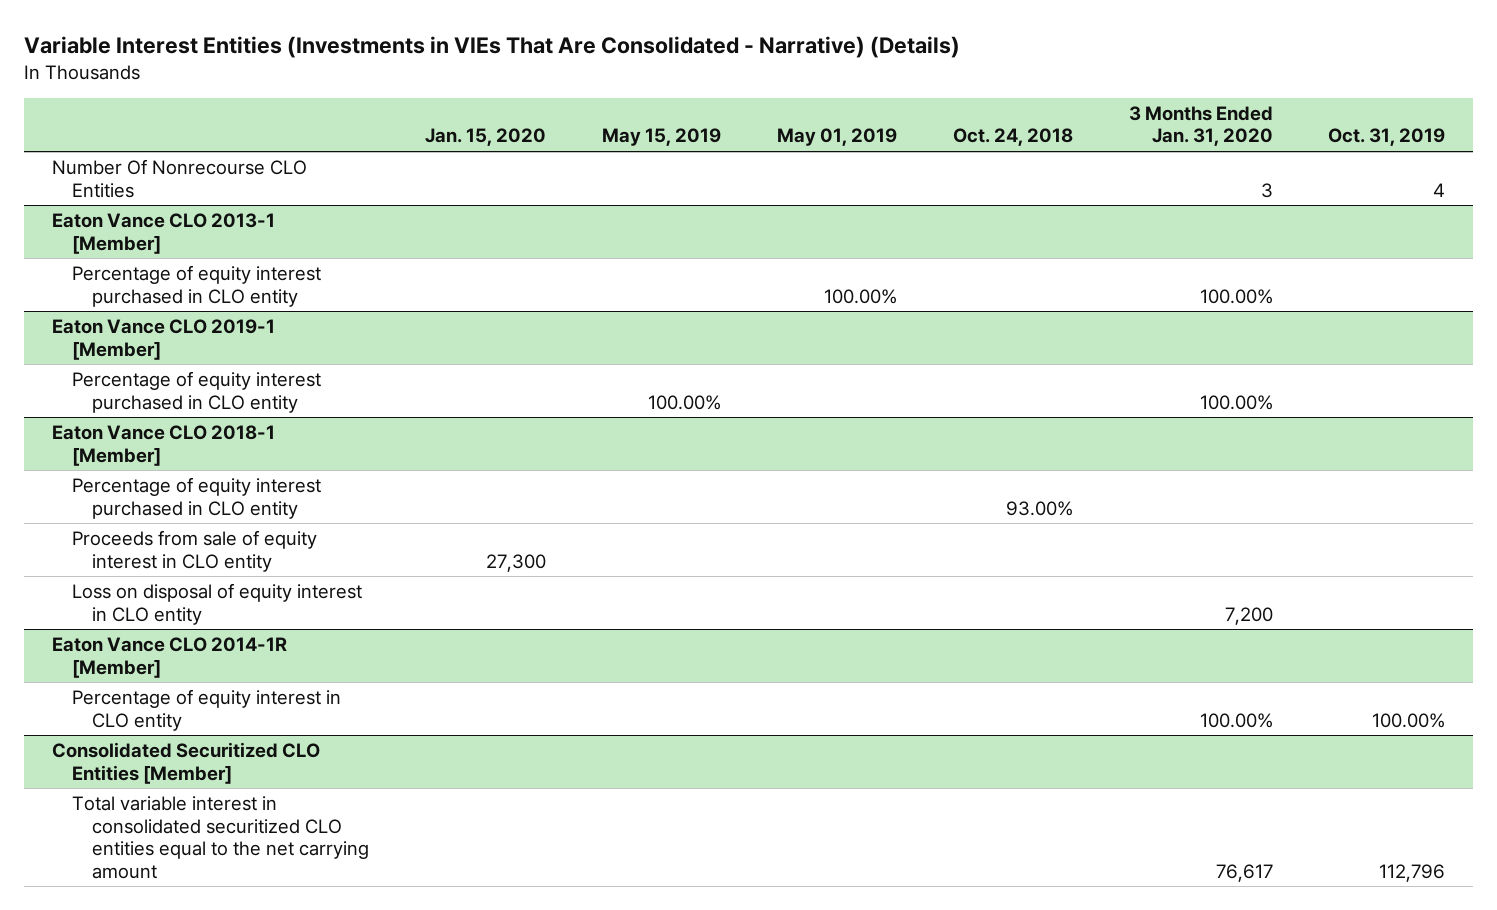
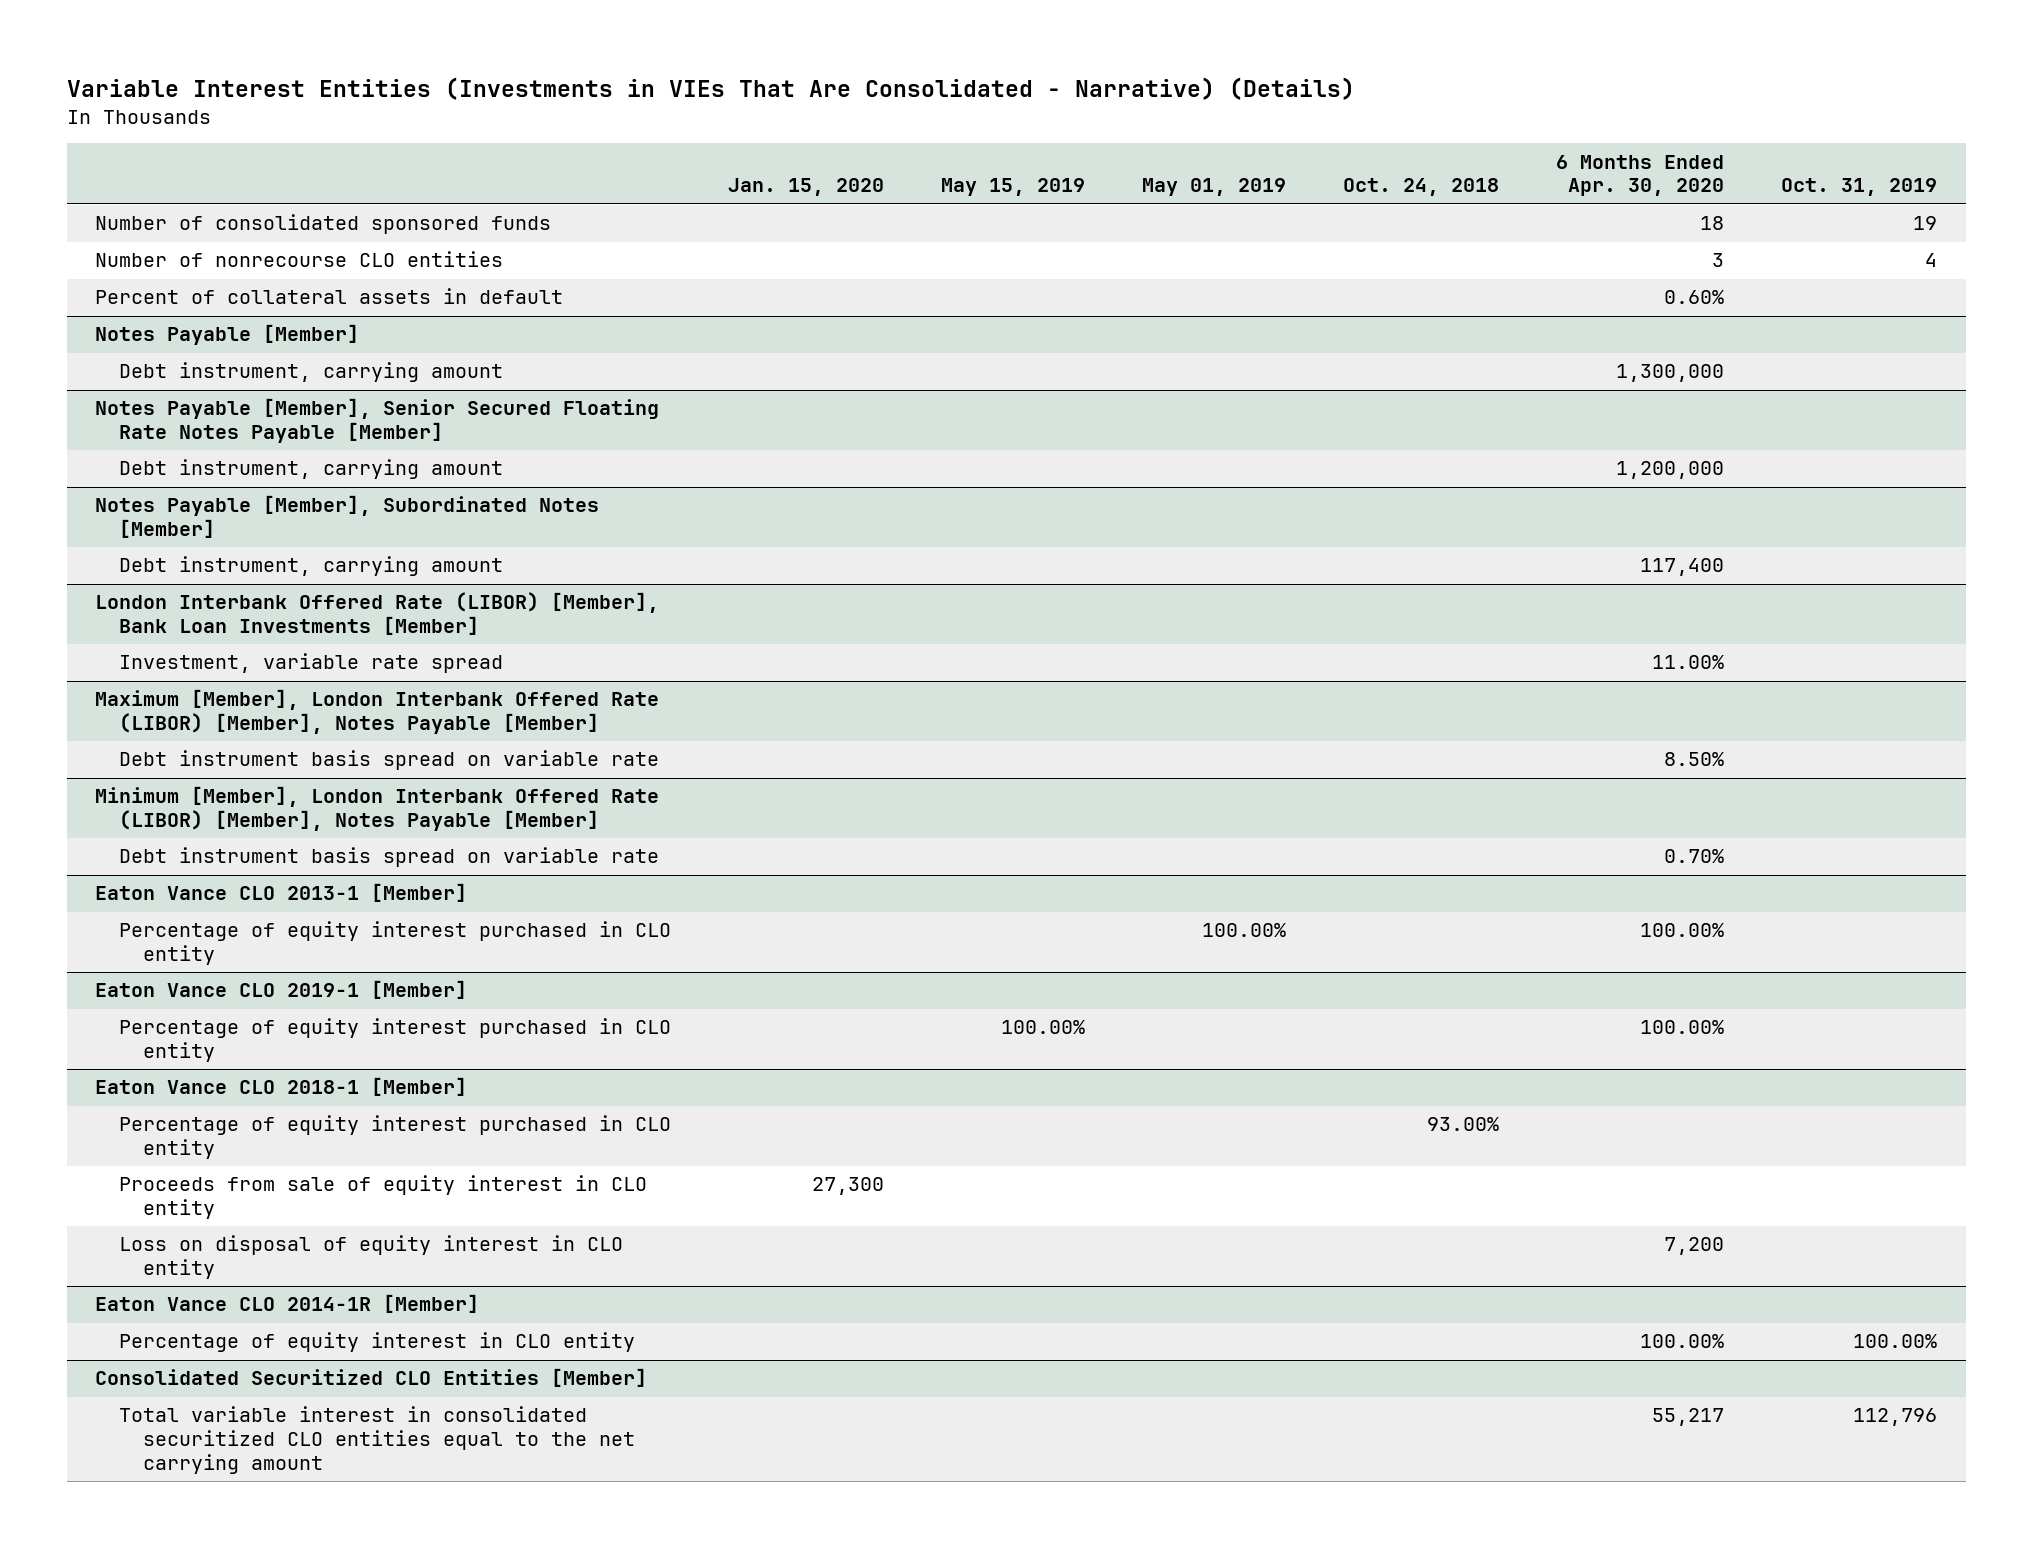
- | Jan. 15, 2020 | May 15, 2019 | May 01, 2019 | Oct. 24, 2018 | 3 Months Ended Jan. 31, 2020 | Oct. 31, 2019
+ | Jan. 15, 2020 | May 15, 2019 | May 01, 2019 | Oct. 24, 2018 | 6 Months Ended Apr. 30, 2020 | Oct. 31, 2019
- Number Of Nonrecourse CLO Entities | | | | | 3 | 4
+ Number of consolidated sponsored funds | | | | | 18 | 19
+ Number of nonrecourse CLO entities | | | | | 3 | 4
+ Percent of collateral assets in default | | | | | 0.60% |
+ Notes Payable [Member]
+ Debt instrument, carrying amount | | | | | 1,300,000 |
+ Notes Payable [Member], Senior Secured Floating Rate Notes Payable [Member]
+ Debt instrument, carrying amount | | | | | 1,200,000 |
+ Notes Payable [Member], Subordinated Notes [Member]
+ Debt instrument, carrying amount | | | | | 117,400 |
+ London Interbank Offered Rate (LIBOR) [Member], Bank Loan Investments [Member]
+ Investment, variable rate spread | | | | | 11.00% |
+ Maximum [Member], London Interbank Offered Rate (LIBOR) [Member], Notes Payable [Member]
+ Debt instrument basis spread on variable rate | | | | | 8.50% |
+ Minimum [Member], London Interbank Offered Rate (LIBOR) [Member], Notes Payable [Member]
+ Debt instrument basis spread on variable rate | | | | | 0.70% |

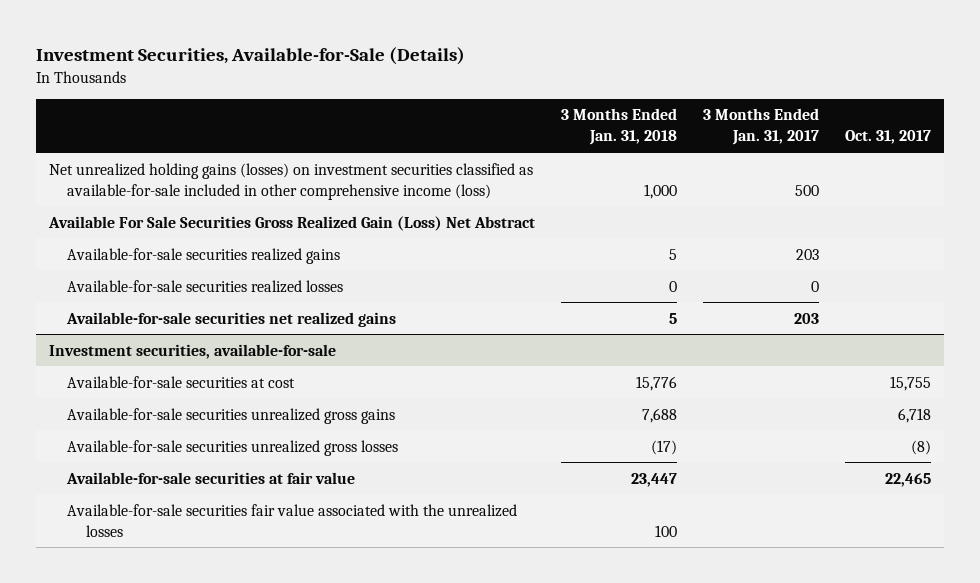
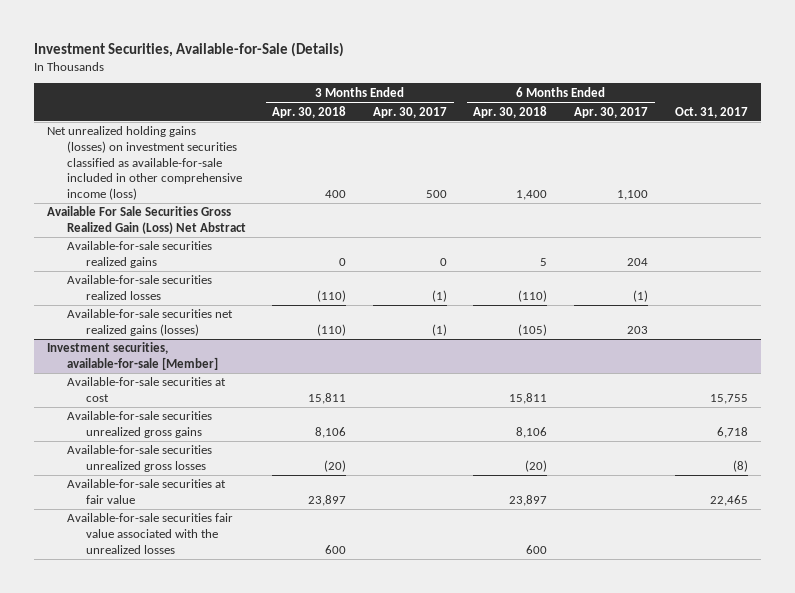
- | 3 Months Ended Jan. 31, 2018 | 3 Months Ended Jan. 31, 2017 | Oct. 31, 2017
+ | 3 Months Ended Apr. 30, 2018 | 3 Months Ended Apr. 30, 2017 | 6 Months Ended Apr. 30, 2018 | 6 Months Ended Apr. 30, 2017 | Oct. 31, 2017
- Available-for-sale securities net realized gains | 5 | 203 |
- Investment securities, available-for-sale
+ Available-for-sale securities net realized gains (losses) | (110) | (1) | (105) | 203 |
+ Investment securities, available-for-sale [Member]

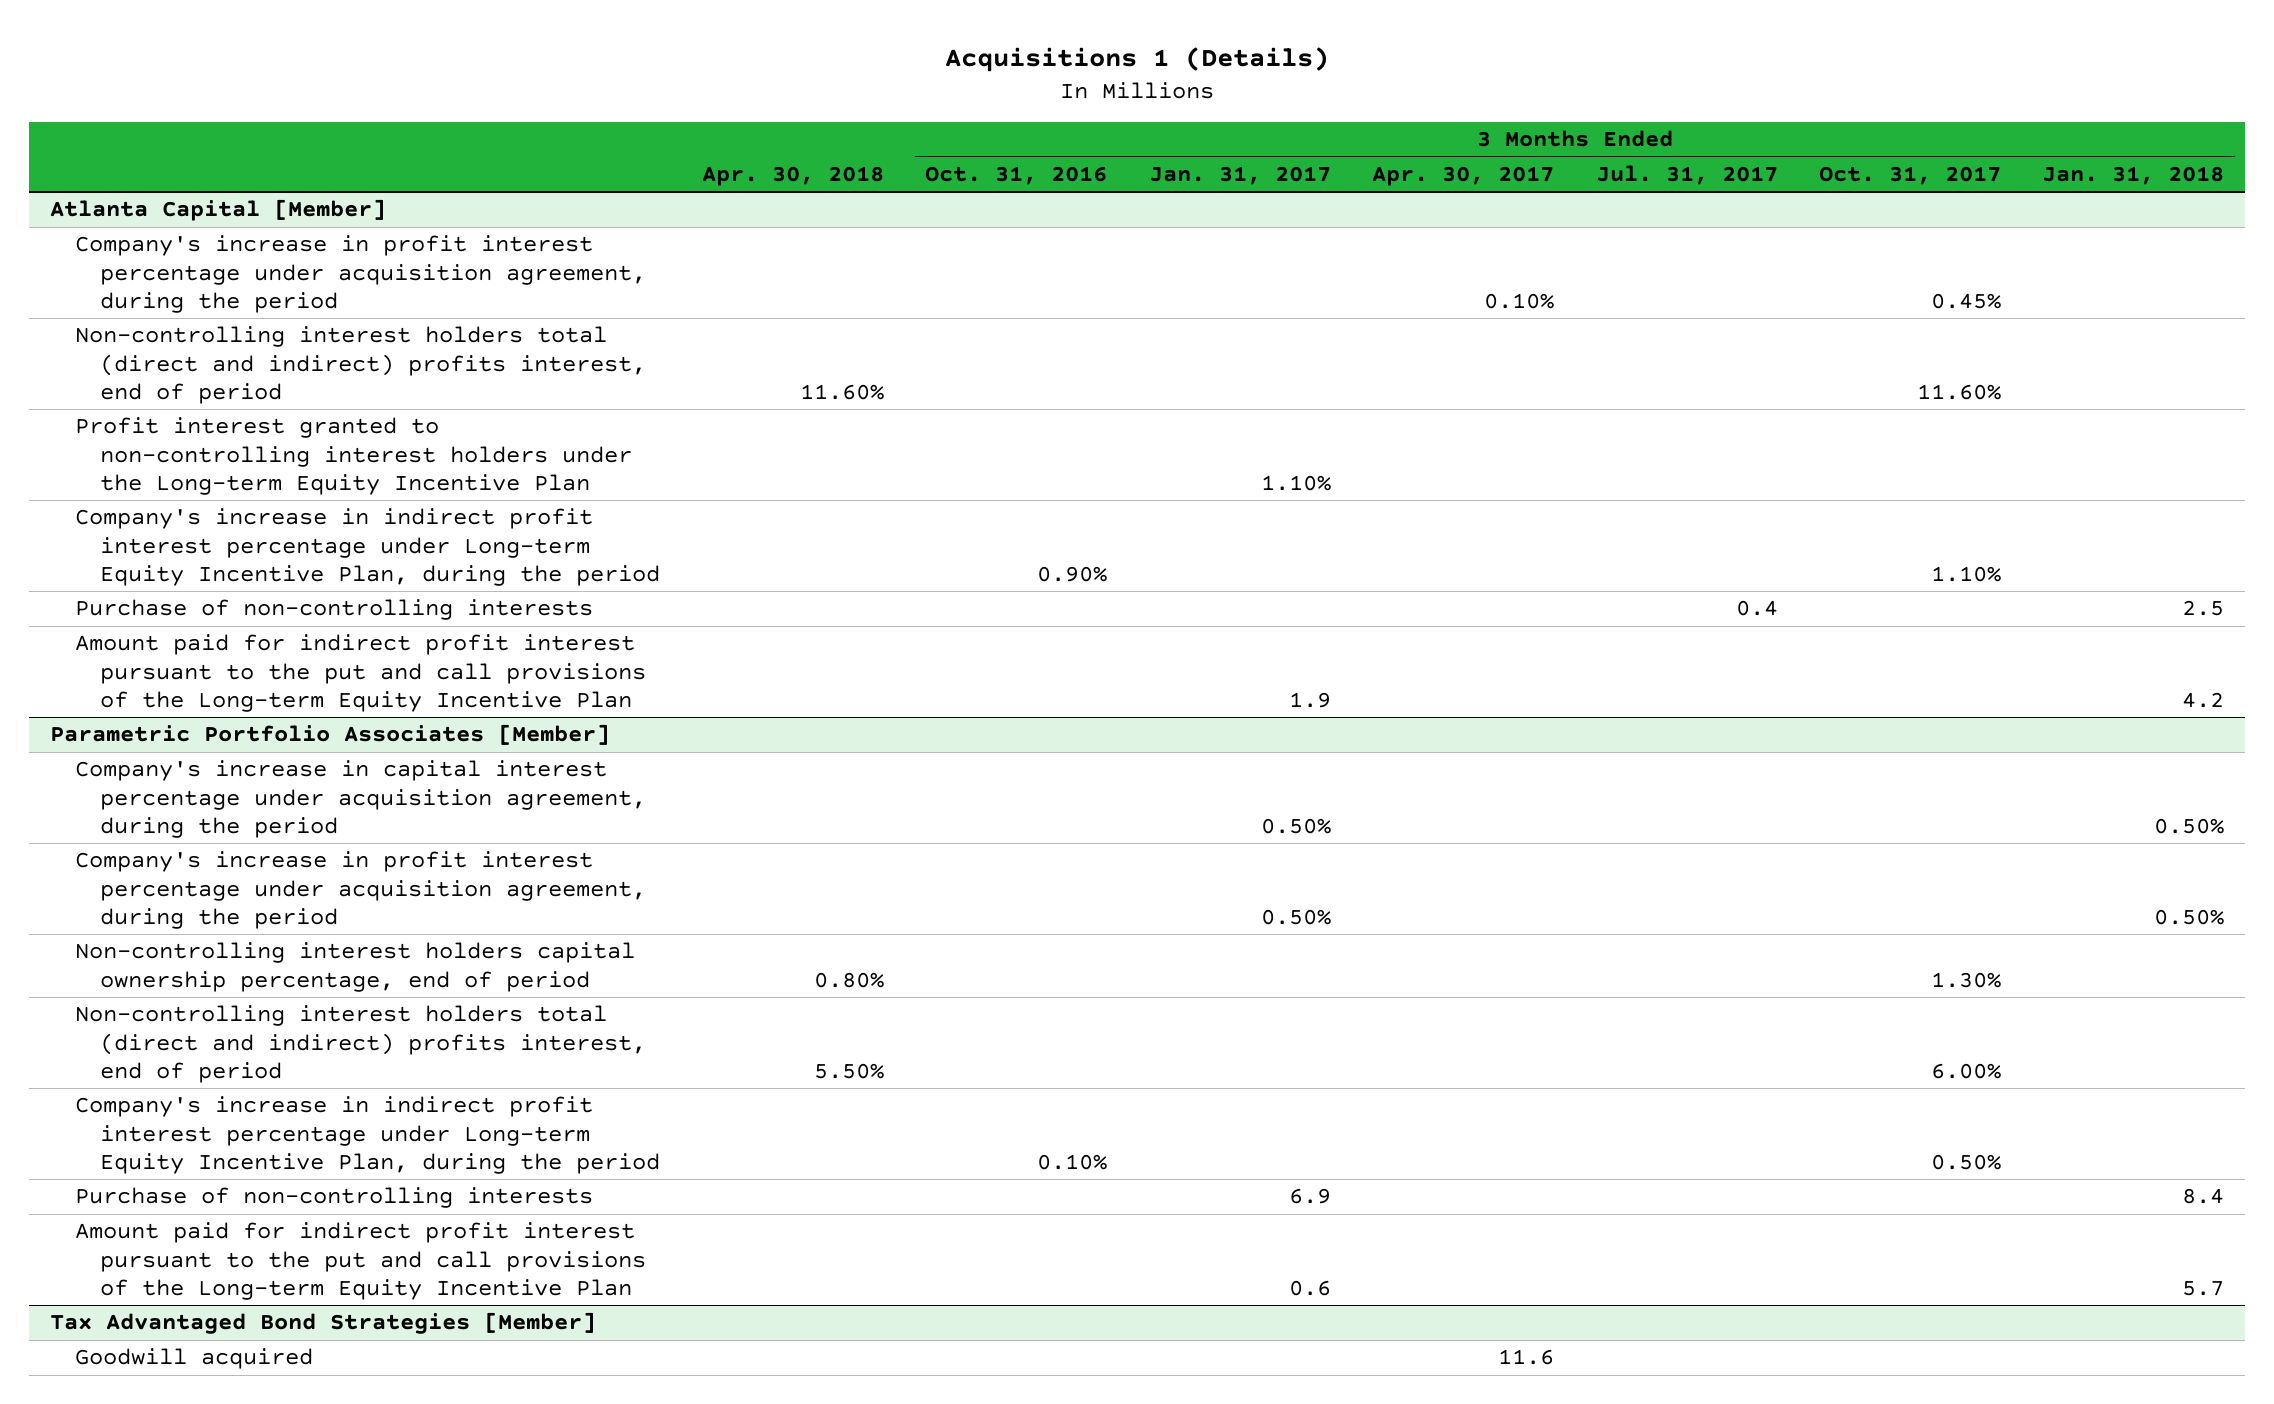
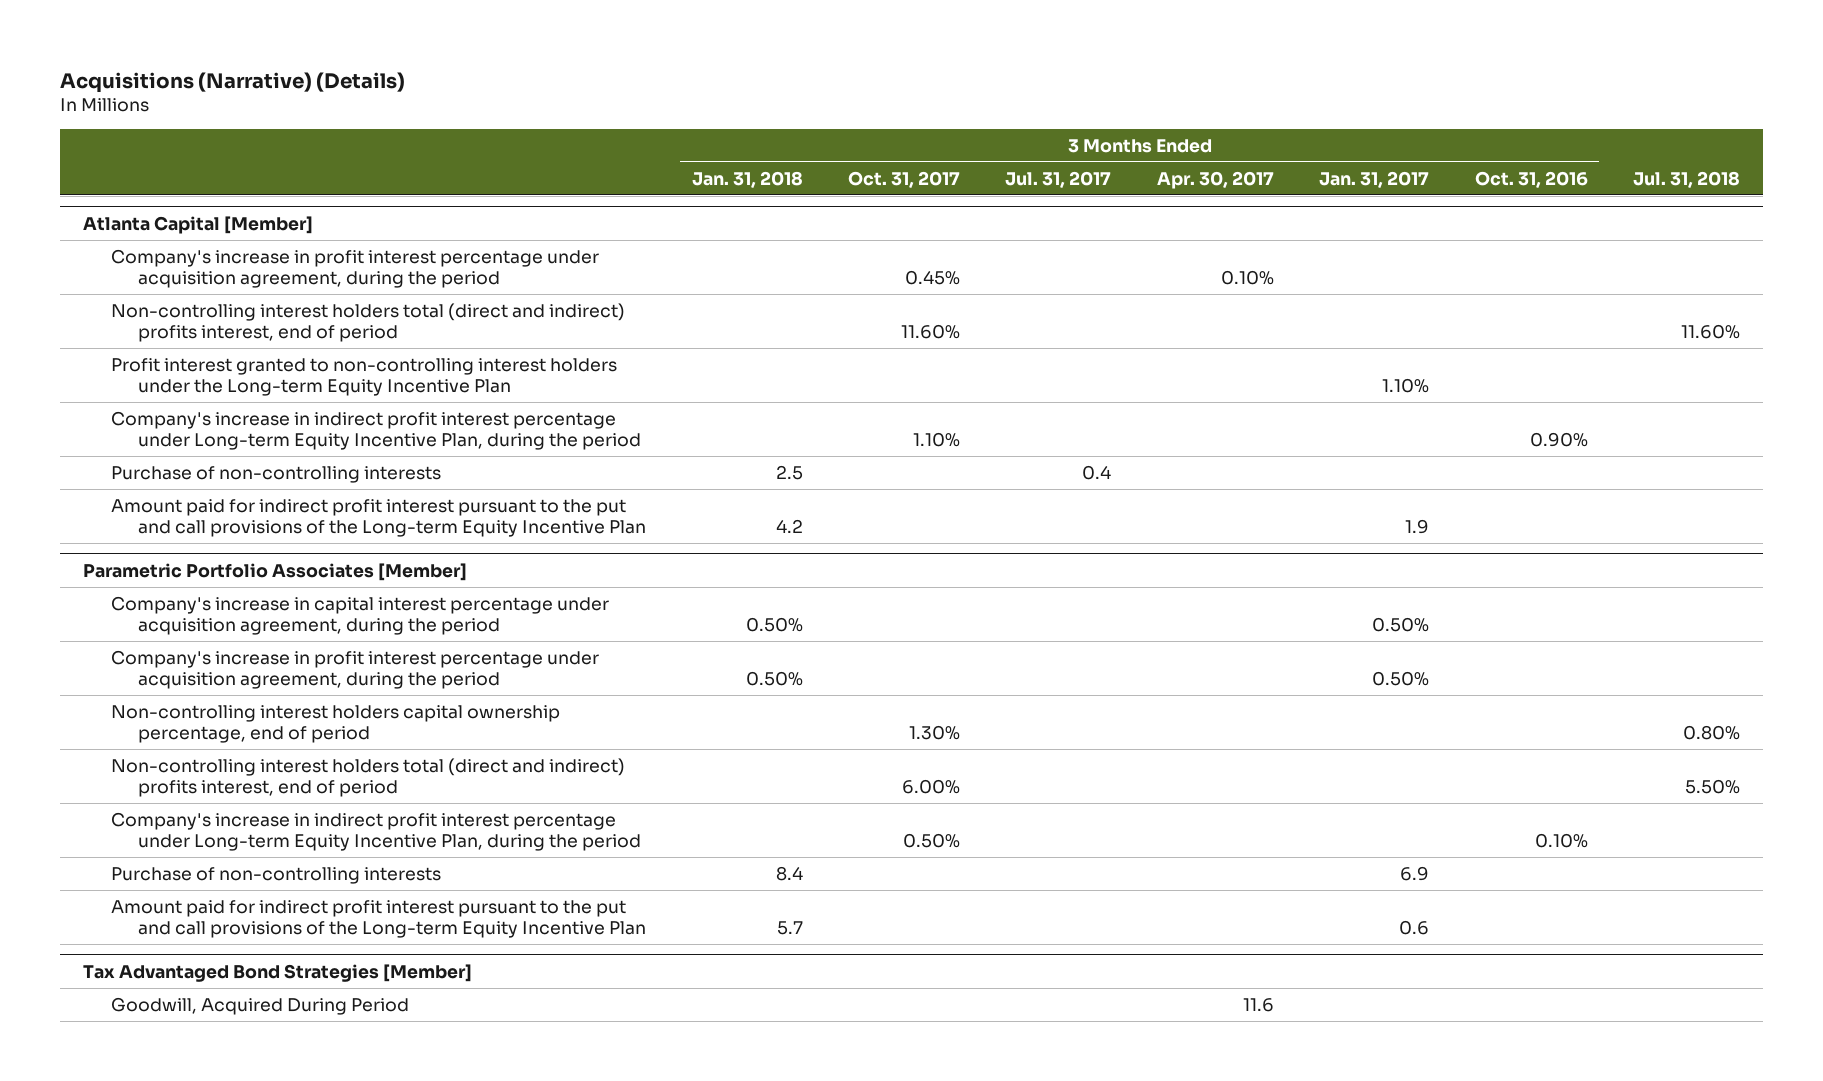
- Acquisitions 1 (Details)
+ Acquisitions (Narrative) (Details)
- | Apr. 30, 2018 | 3 Months Ended Oct. 31, 2016 | 3 Months Ended Jan. 31, 2017 | 3 Months Ended Apr. 30, 2017 | 3 Months Ended Jul. 31, 2017 | 3 Months Ended Oct. 31, 2017 | 3 Months Ended Jan. 31, 2018
+ | 3 Months Ended Jan. 31, 2018 | 3 Months Ended Oct. 31, 2017 | 3 Months Ended Jul. 31, 2017 | 3 Months Ended Apr. 30, 2017 | 3 Months Ended Jan. 31, 2017 | 3 Months Ended Oct. 31, 2016 | Jul. 31, 2018
@ Tax Advantaged Bond Strategies [Member]
- Goodwill acquired | | | | 11.6 | | |
+ Goodwill, Acquired During Period | | | | 11.6 | | |

